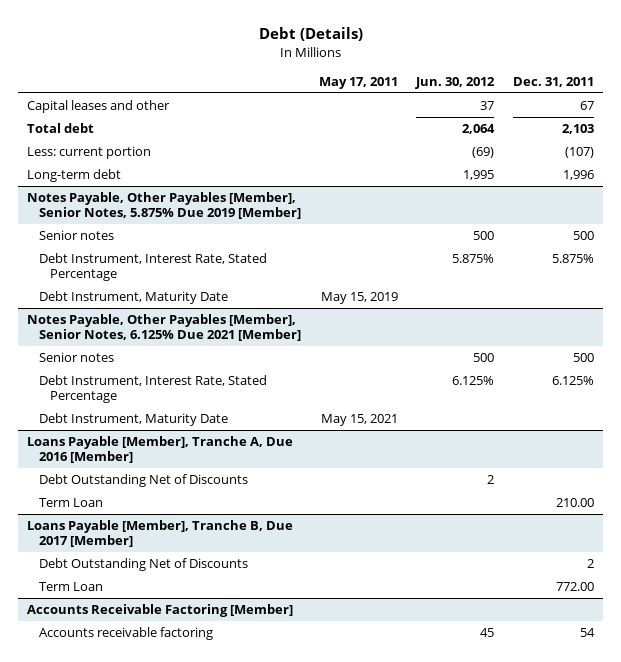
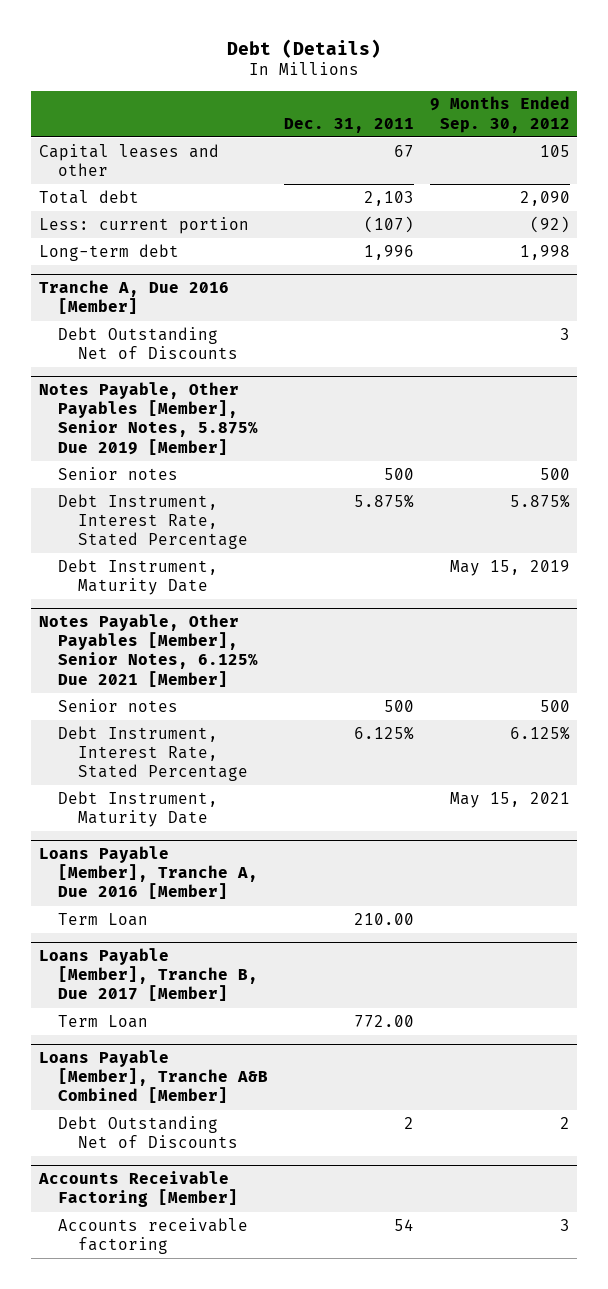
- | May 17, 2011 | Jun. 30, 2012 | Dec. 31, 2011
+ | Dec. 31, 2011 | 9 Months Ended Sep. 30, 2012
+ Tranche A, Due 2016 [Member]
+ Debt Outstanding Net of Discounts | | 3
@ Loans Payable [Member], Tranche A, Due 2016 [Member]
- Debt Outstanding Net of Discounts | | 2 |
@ Loans Payable [Member], Tranche B, Due 2017 [Member]
- Debt Outstanding Net of Discounts | | | 2
+ Loans Payable [Member], Tranche A&B Combined [Member]
+ Debt Outstanding Net of Discounts | 2 | 2

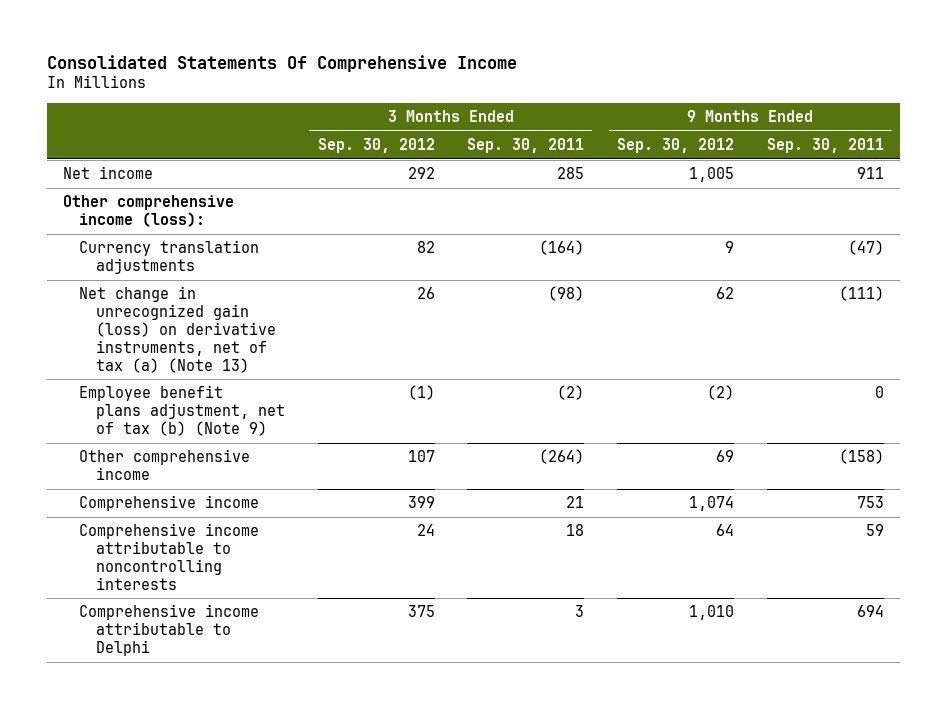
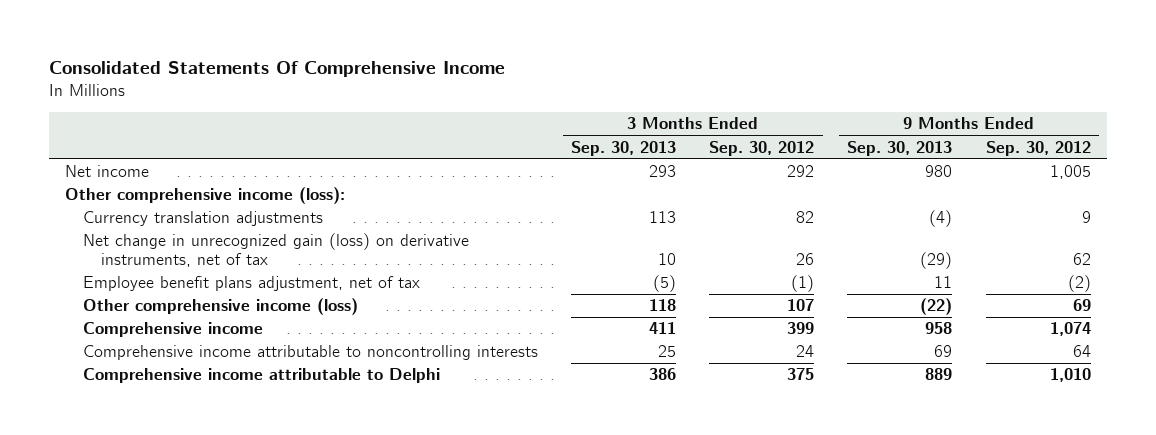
- | 3 Months Ended Sep. 30, 2012 | 3 Months Ended Sep. 30, 2011 | 9 Months Ended Sep. 30, 2012 | 9 Months Ended Sep. 30, 2011
+ | 3 Months Ended Sep. 30, 2013 | 3 Months Ended Sep. 30, 2012 | 9 Months Ended Sep. 30, 2013 | 9 Months Ended Sep. 30, 2012
- Net change in unrecognized gain (loss) on derivative instruments, net of tax (a) (Note 13) | 26 | (98) | 62 | (111)
- Employee benefit plans adjustment, net of tax (b) (Note 9) | (1) | (2) | (2) | 0
- Other comprehensive income | 107 | (264) | 69 | (158)
+ Net change in unrecognized gain (loss) on derivative instruments, net of tax | 10 | 26 | (29) | 62
+ Employee benefit plans adjustment, net of tax | (5) | (1) | 11 | (2)
+ Other comprehensive income (loss) | 118 | 107 | (22) | 69

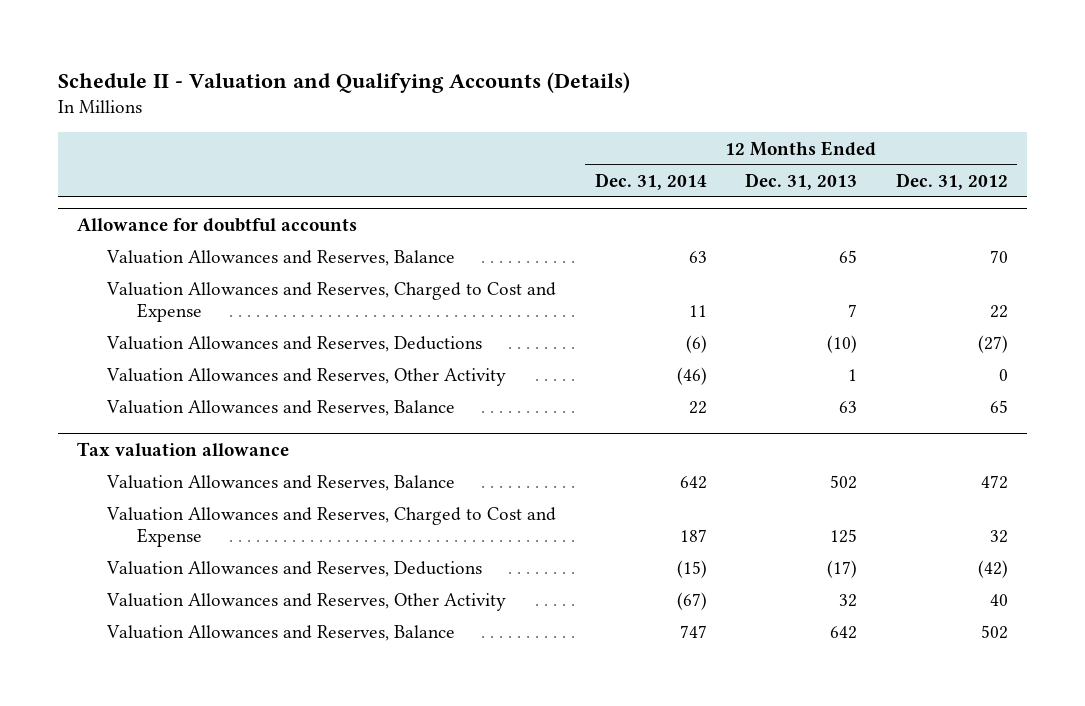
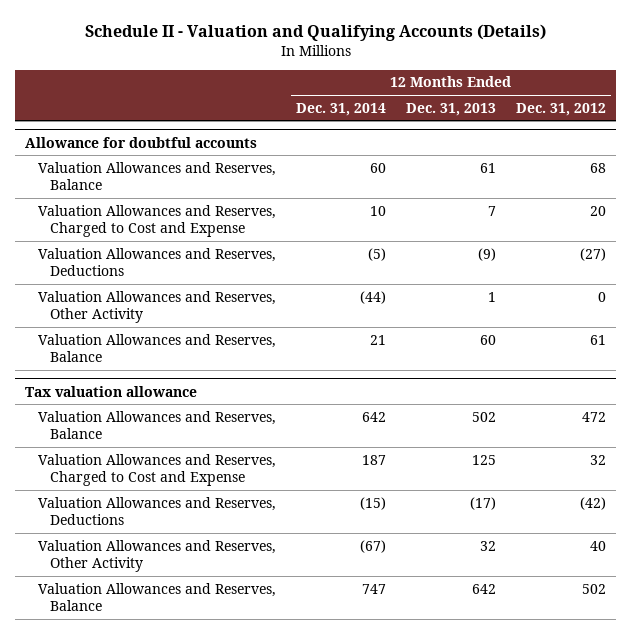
@ Allowance for doubtful accounts
- Valuation Allowances and Reserves, Balance | 63 | 65 | 70
- Valuation Allowances and Reserves, Charged to Cost and Expense | 11 | 7 | 22
- Valuation Allowances and Reserves, Deductions | (6) | (10) | (27)
- Valuation Allowances and Reserves, Other Activity | (46) | 1 | 0
- Valuation Allowances and Reserves, Balance | 22 | 63 | 65
+ Valuation Allowances and Reserves, Balance | 60 | 61 | 68
+ Valuation Allowances and Reserves, Charged to Cost and Expense | 10 | 7 | 20
+ Valuation Allowances and Reserves, Deductions | (5) | (9) | (27)
+ Valuation Allowances and Reserves, Other Activity | (44) | 1 | 0
+ Valuation Allowances and Reserves, Balance | 21 | 60 | 61

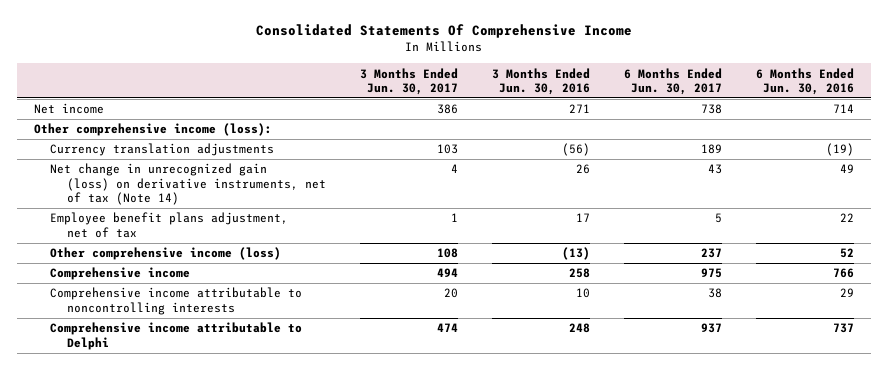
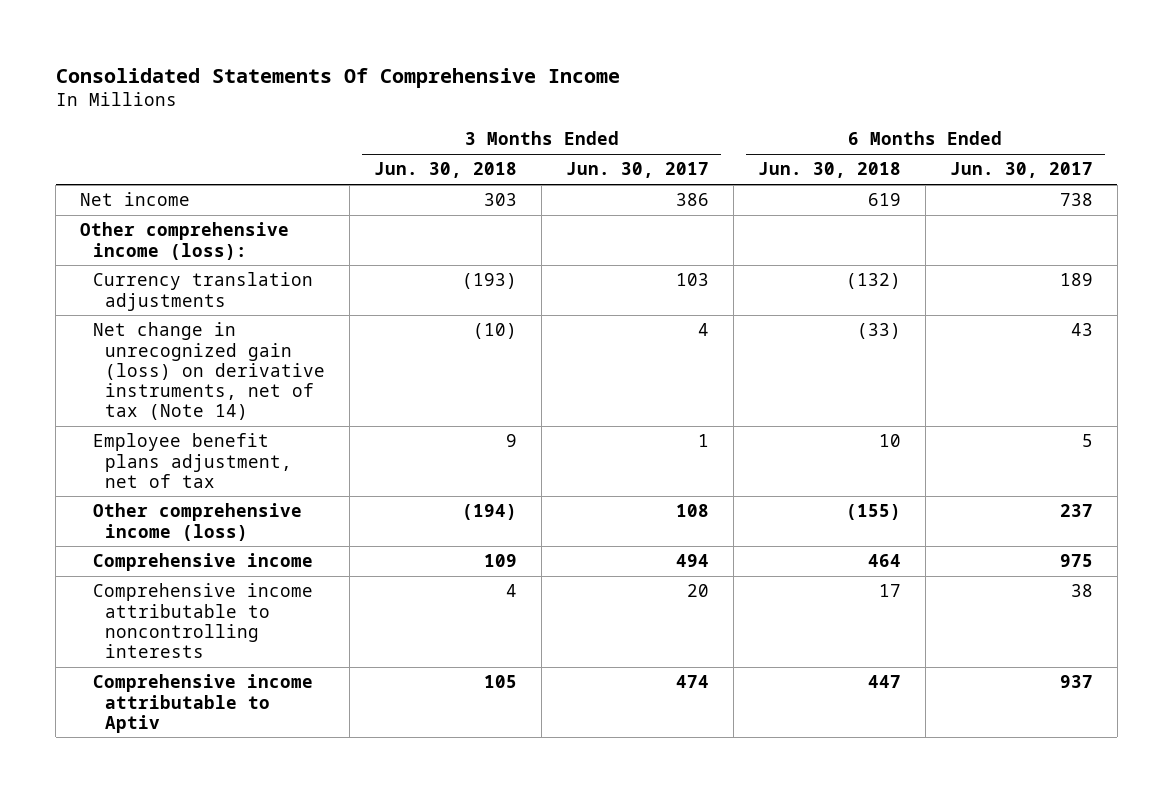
- | 3 Months Ended Jun. 30, 2017 | 3 Months Ended Jun. 30, 2016 | 6 Months Ended Jun. 30, 2017 | 6 Months Ended Jun. 30, 2016
+ | 3 Months Ended Jun. 30, 2018 | 3 Months Ended Jun. 30, 2017 | 6 Months Ended Jun. 30, 2018 | 6 Months Ended Jun. 30, 2017
- Comprehensive income attributable to Delphi | 474 | 248 | 937 | 737
+ Comprehensive income attributable to Aptiv | 105 | 474 | 447 | 937

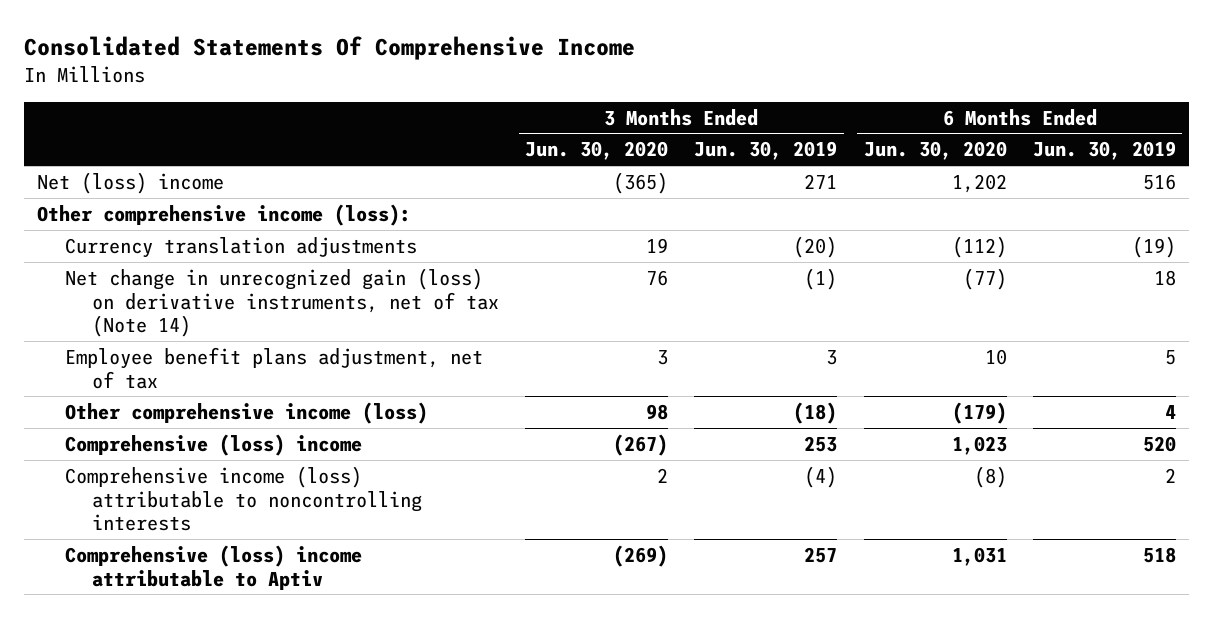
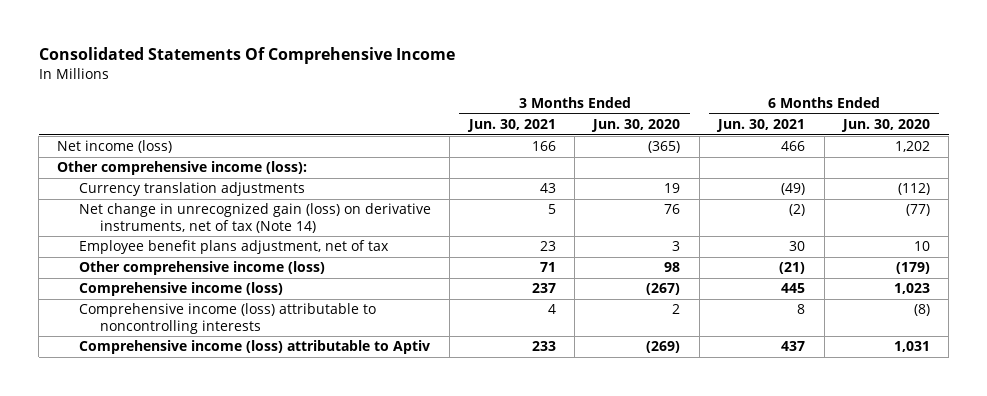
- | 3 Months Ended Jun. 30, 2020 | 3 Months Ended Jun. 30, 2019 | 6 Months Ended Jun. 30, 2020 | 6 Months Ended Jun. 30, 2019
+ | 3 Months Ended Jun. 30, 2021 | 3 Months Ended Jun. 30, 2020 | 6 Months Ended Jun. 30, 2021 | 6 Months Ended Jun. 30, 2020
- Net (loss) income | (365) | 271 | 1,202 | 516
+ Net income (loss) | 166 | (365) | 466 | 1,202
- Comprehensive (loss) income | (267) | 253 | 1,023 | 520
+ Comprehensive income (loss) | 237 | (267) | 445 | 1,023
- Comprehensive (loss) income attributable to Aptiv | (269) | 257 | 1,031 | 518
+ Comprehensive income (loss) attributable to Aptiv | 233 | (269) | 437 | 1,031

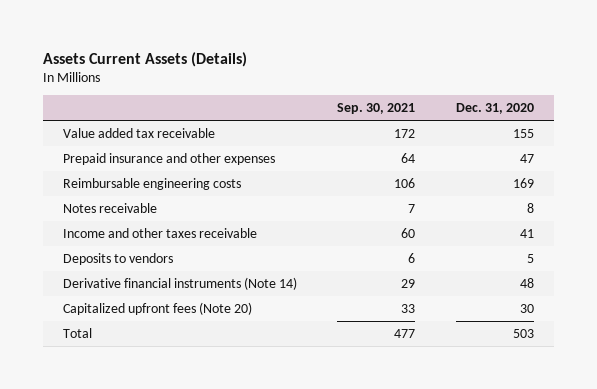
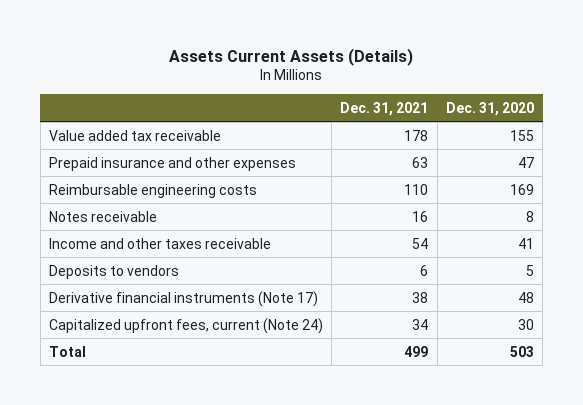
- | Sep. 30, 2021 | Dec. 31, 2020
+ | Dec. 31, 2021 | Dec. 31, 2020
- Derivative financial instruments (Note 14) | 29 | 48
- Capitalized upfront fees (Note 20) | 33 | 30
+ Derivative financial instruments (Note 17) | 38 | 48
+ Capitalized upfront fees, current (Note 24) | 34 | 30

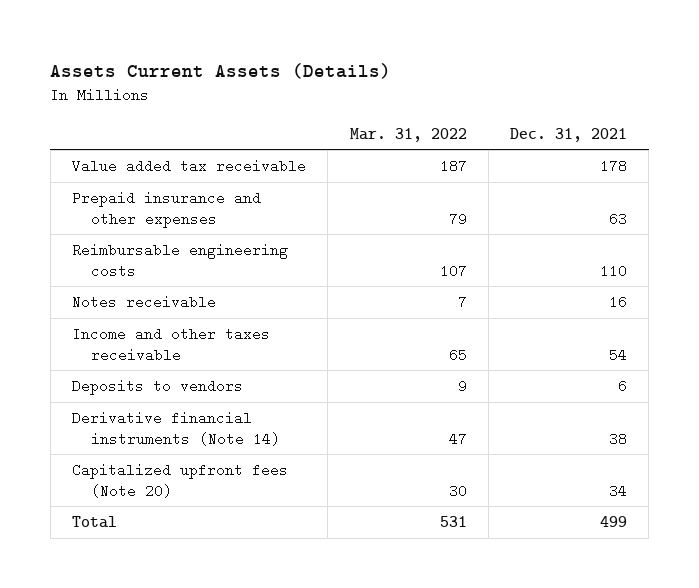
- | Dec. 31, 2021 | Dec. 31, 2020
+ | Mar. 31, 2022 | Dec. 31, 2021
- Derivative financial instruments (Note 17) | 38 | 48
- Capitalized upfront fees, current (Note 24) | 34 | 30
+ Derivative financial instruments (Note 14) | 47 | 38
+ Capitalized upfront fees (Note 20) | 30 | 34

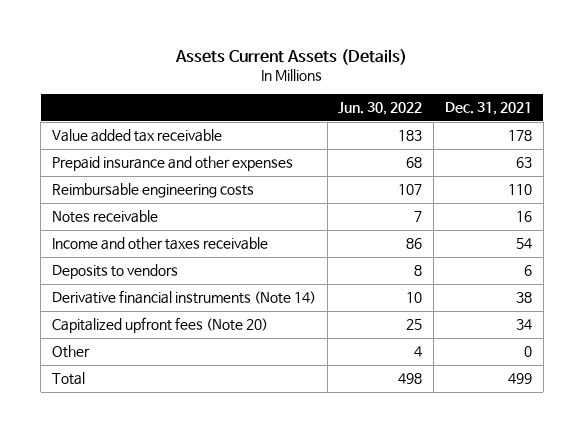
- | Mar. 31, 2022 | Dec. 31, 2021
+ | Jun. 30, 2022 | Dec. 31, 2021
+ Other | 4 | 0

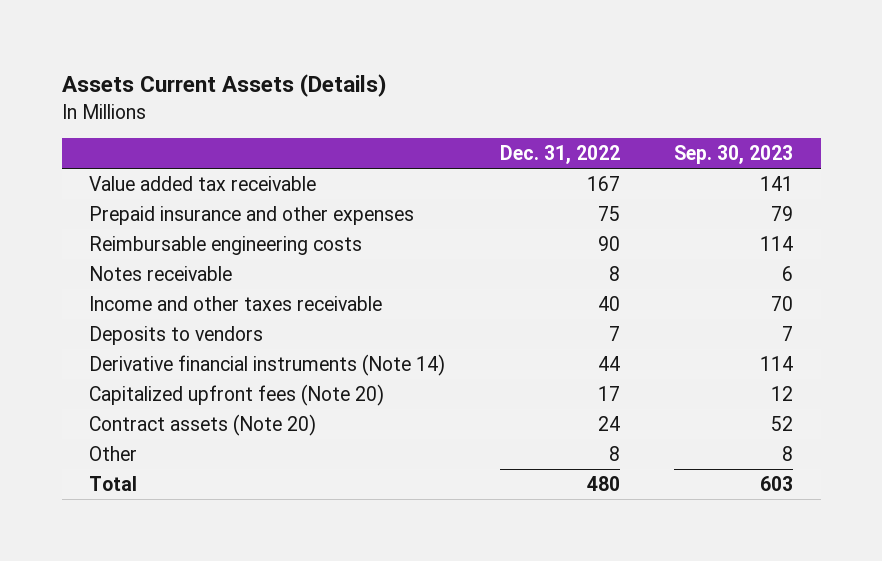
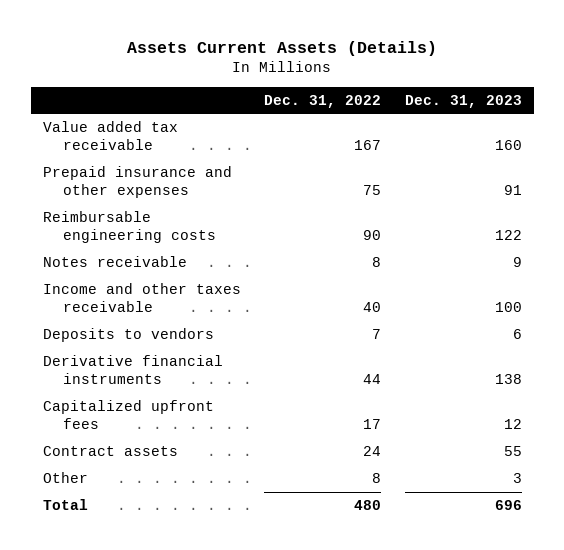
- | Dec. 31, 2022 | Sep. 30, 2023
+ | Dec. 31, 2022 | Dec. 31, 2023
- Derivative financial instruments (Note 14) | 44 | 114
- Capitalized upfront fees (Note 20) | 17 | 12
- Contract assets (Note 20) | 24 | 52
+ Derivative financial instruments | 44 | 138
+ Capitalized upfront fees | 17 | 12
+ Contract assets | 24 | 55

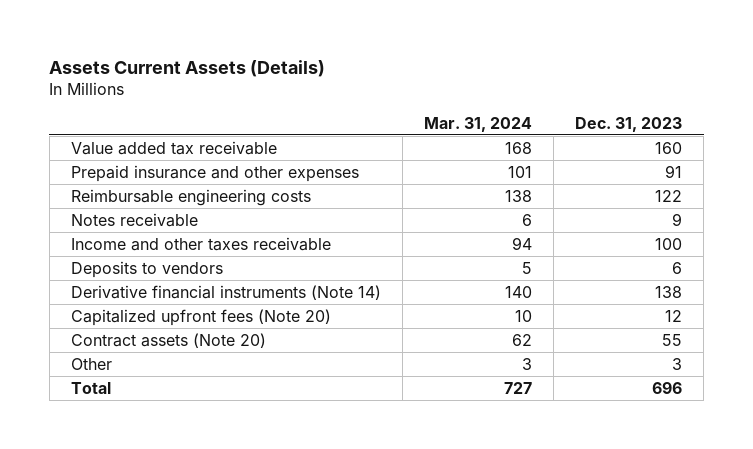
- | Dec. 31, 2022 | Dec. 31, 2023
+ | Mar. 31, 2024 | Dec. 31, 2023
- Derivative financial instruments | 44 | 138
- Capitalized upfront fees | 17 | 12
- Contract assets | 24 | 55
+ Derivative financial instruments (Note 14) | 140 | 138
+ Capitalized upfront fees (Note 20) | 10 | 12
+ Contract assets (Note 20) | 62 | 55

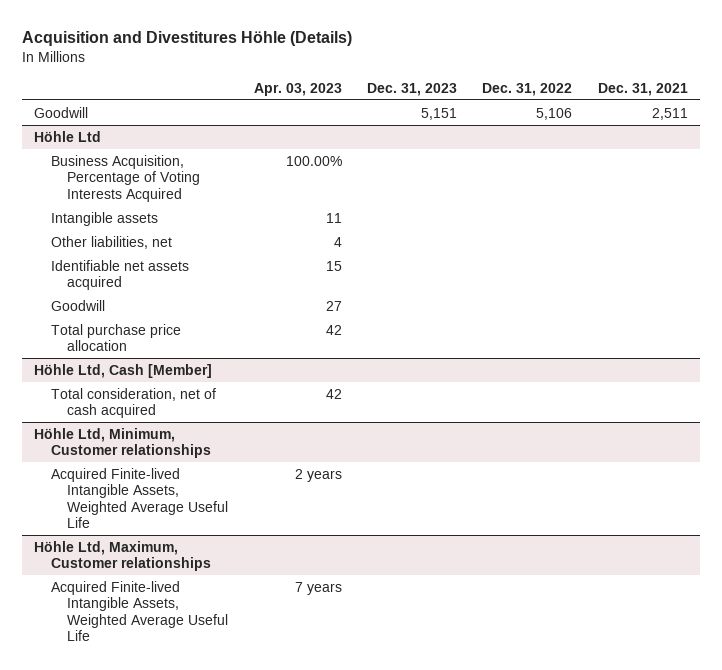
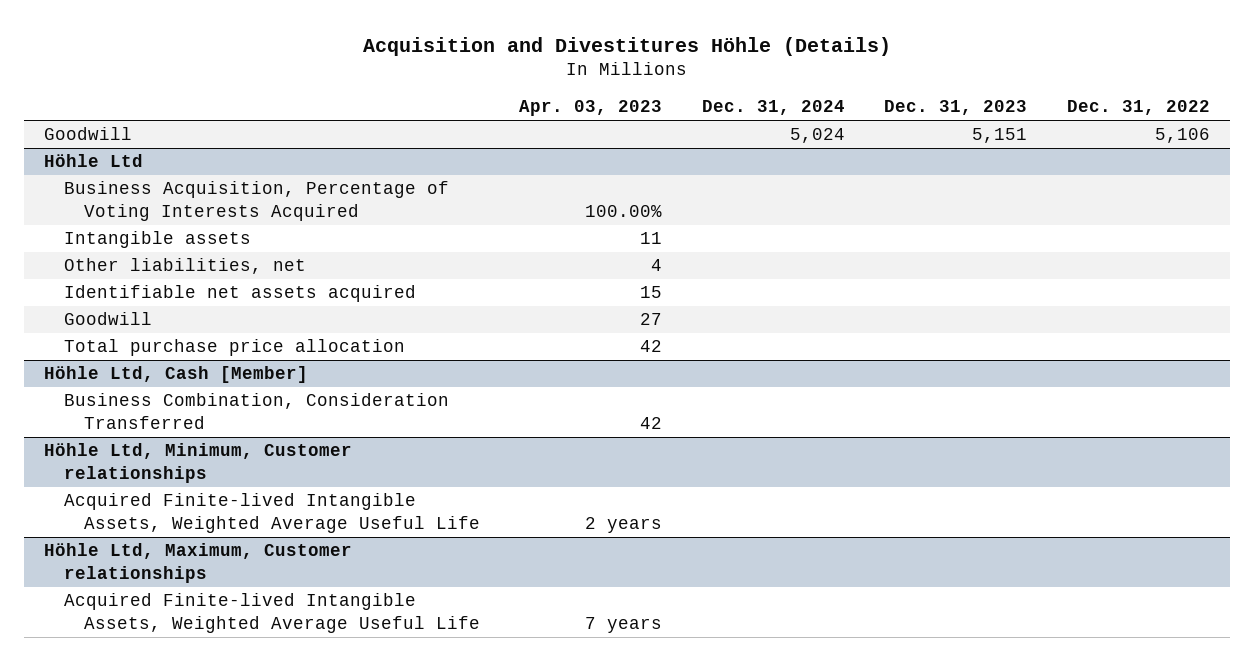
- | Apr. 03, 2023 | Dec. 31, 2023 | Dec. 31, 2022 | Dec. 31, 2021
+ | Apr. 03, 2023 | Dec. 31, 2024 | Dec. 31, 2023 | Dec. 31, 2022
@ Höhle Ltd, Cash [Member]
- Total consideration, net of cash acquired | 42 | | |
+ Business Combination, Consideration Transferred | 42 | | |

